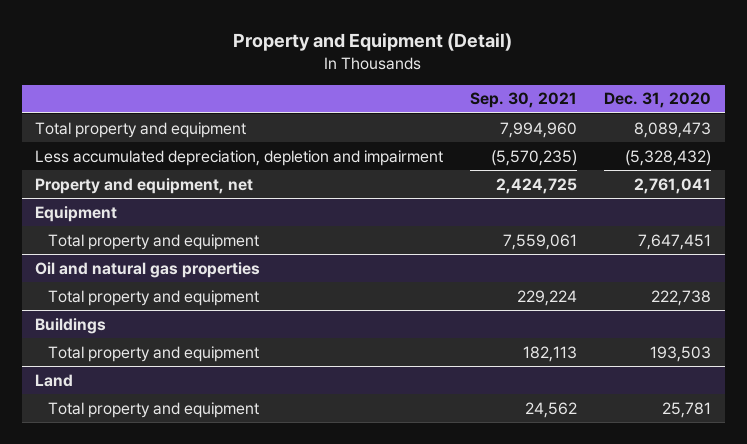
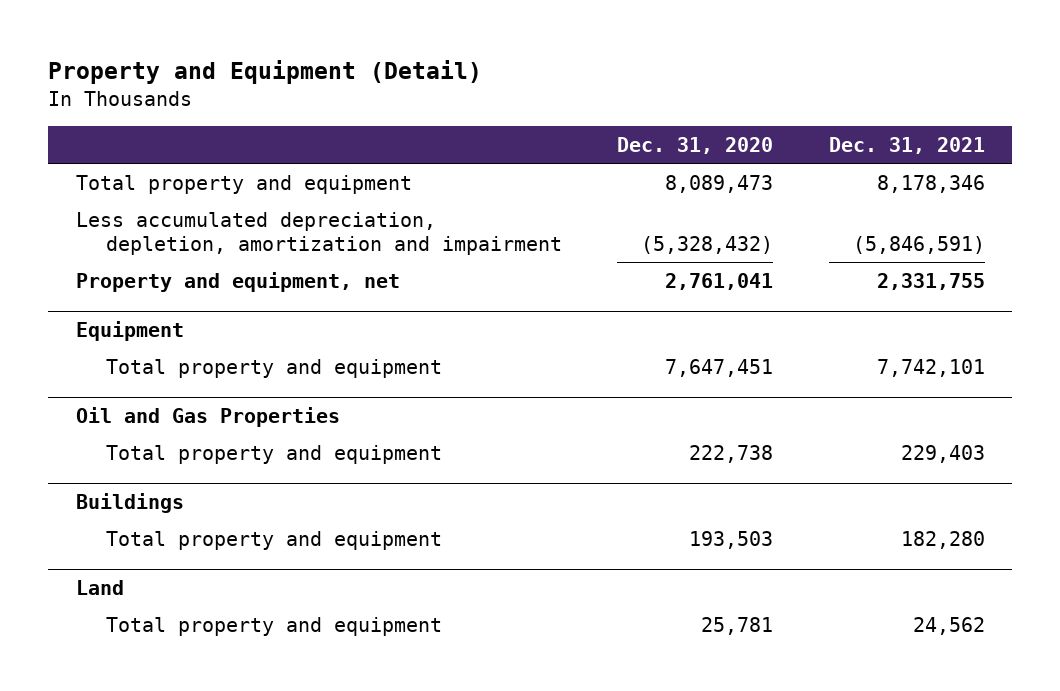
- | Sep. 30, 2021 | Dec. 31, 2020
+ | Dec. 31, 2020 | Dec. 31, 2021
- Less accumulated depreciation, depletion and impairment | (5,570,235) | (5,328,432)
+ Less accumulated depreciation, depletion, amortization and impairment | (5,328,432) | (5,846,591)
- Oil and natural gas properties
+ Oil and Gas Properties

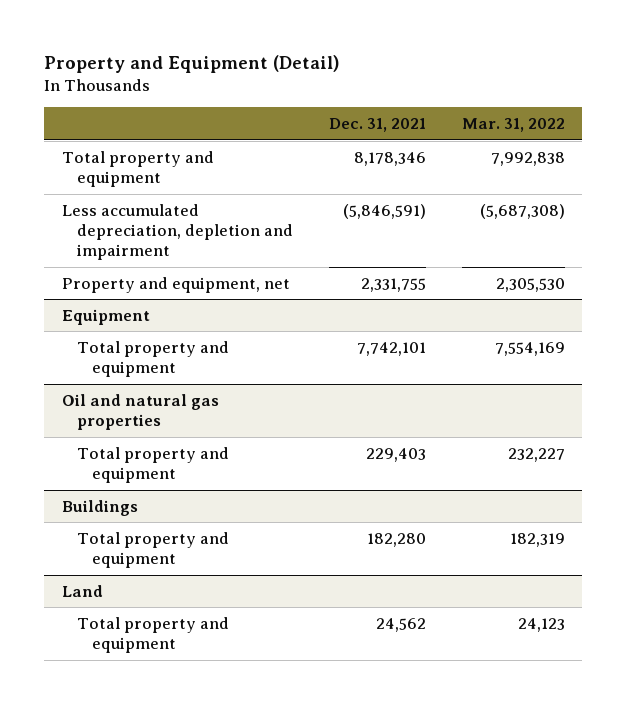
- | Dec. 31, 2020 | Dec. 31, 2021
+ | Dec. 31, 2021 | Mar. 31, 2022
- Less accumulated depreciation, depletion, amortization and impairment | (5,328,432) | (5,846,591)
+ Less accumulated depreciation, depletion and impairment | (5,846,591) | (5,687,308)
- Oil and Gas Properties
+ Oil and natural gas properties

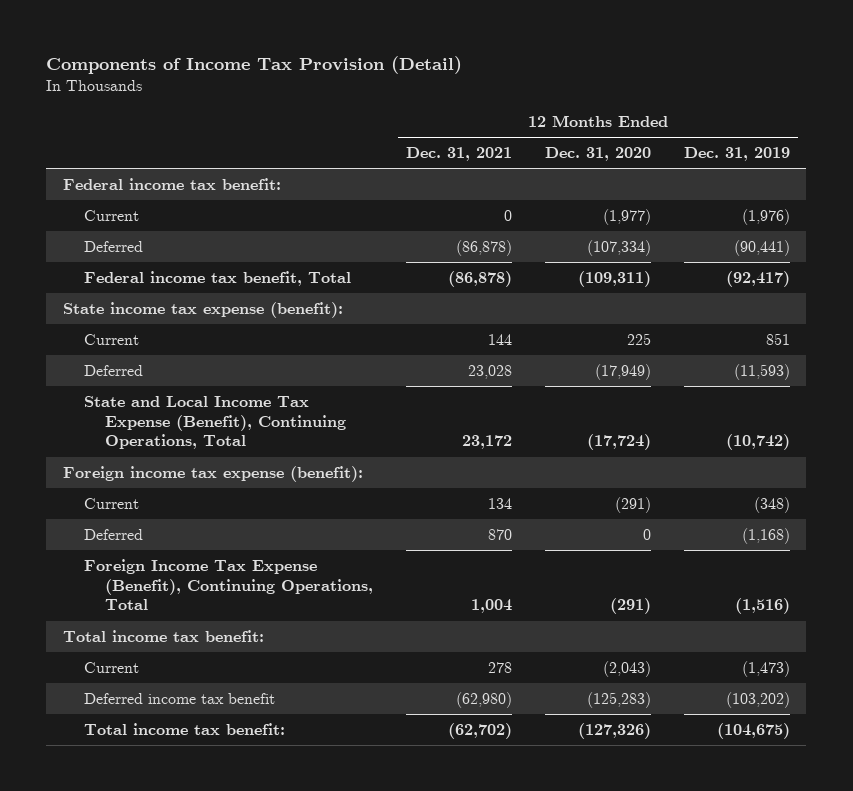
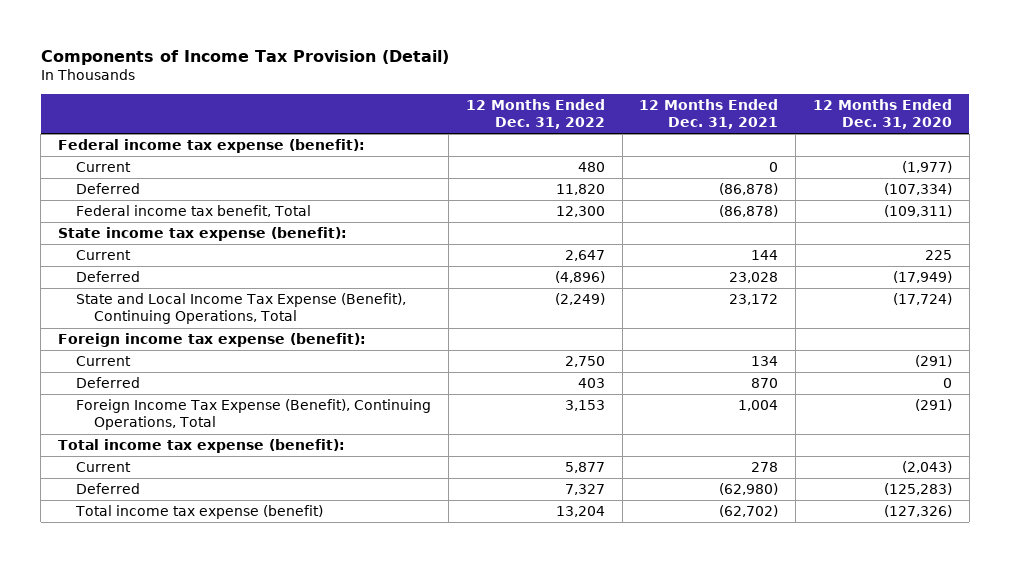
- | 12 Months Ended Dec. 31, 2021 | 12 Months Ended Dec. 31, 2020 | 12 Months Ended Dec. 31, 2019
+ | 12 Months Ended Dec. 31, 2022 | 12 Months Ended Dec. 31, 2021 | 12 Months Ended Dec. 31, 2020
- Federal income tax benefit:
+ Federal income tax expense (benefit):
- Total income tax benefit:
+ Total income tax expense (benefit):
- Deferred income tax benefit | (62,980) | (125,283) | (103,202)
- Total income tax benefit: | (62,702) | (127,326) | (104,675)
+ Deferred | 7,327 | (62,980) | (125,283)
+ Total income tax expense (benefit) | 13,204 | (62,702) | (127,326)

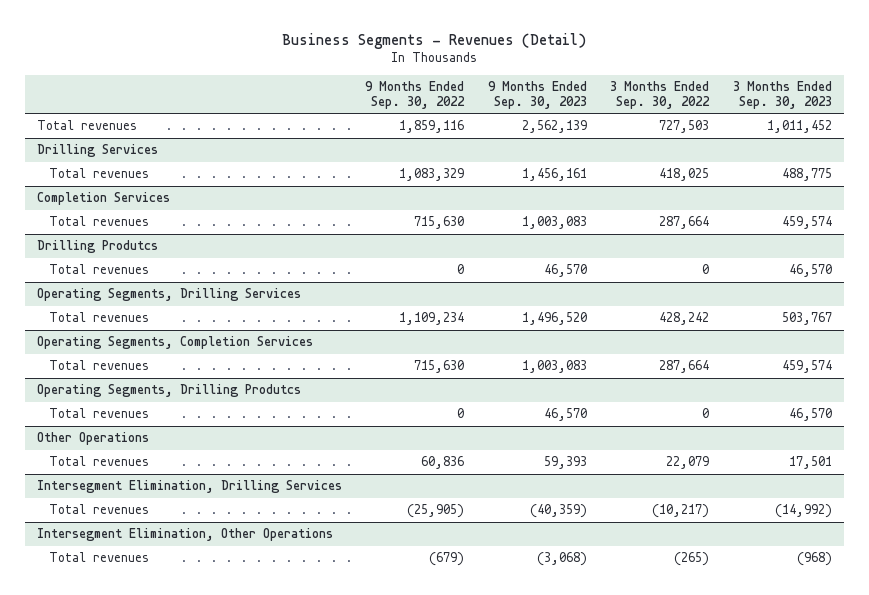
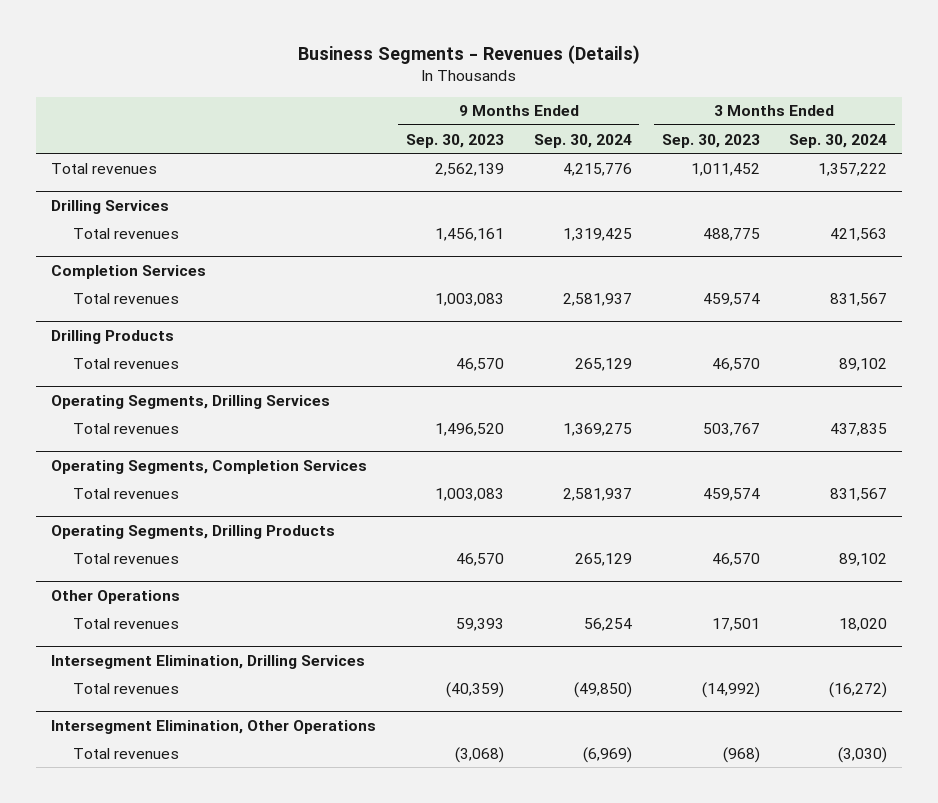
- Business Segments - Revenues (Detail)
+ Business Segments - Revenues (Details)
- | 9 Months Ended Sep. 30, 2022 | 9 Months Ended Sep. 30, 2023 | 3 Months Ended Sep. 30, 2022 | 3 Months Ended Sep. 30, 2023
+ | 9 Months Ended Sep. 30, 2023 | 9 Months Ended Sep. 30, 2024 | 3 Months Ended Sep. 30, 2023 | 3 Months Ended Sep. 30, 2024
- Drilling Produtcs
+ Drilling Products
- Operating Segments, Drilling Produtcs
+ Operating Segments, Drilling Products

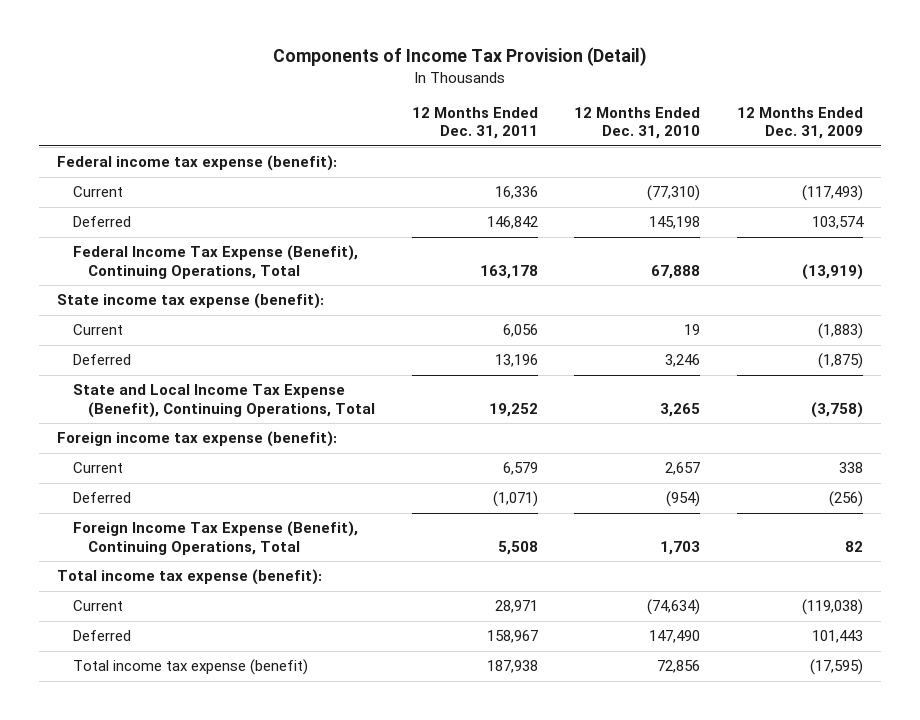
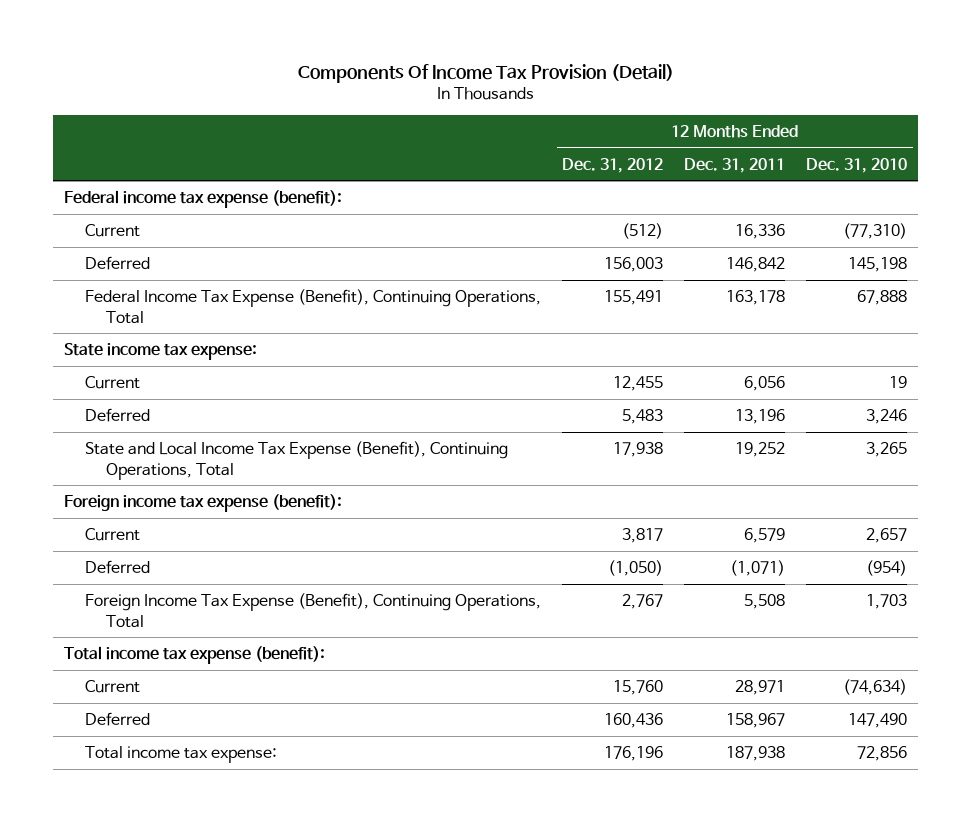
- Components of Income Tax Provision (Detail)
+ Components Of Income Tax Provision (Detail)
- | 12 Months Ended Dec. 31, 2011 | 12 Months Ended Dec. 31, 2010 | 12 Months Ended Dec. 31, 2009
+ | 12 Months Ended Dec. 31, 2012 | 12 Months Ended Dec. 31, 2011 | 12 Months Ended Dec. 31, 2010
- State income tax expense (benefit):
+ State income tax expense:
- Total income tax expense (benefit) | 187,938 | 72,856 | (17,595)
+ Total income tax expense: | 176,196 | 187,938 | 72,856

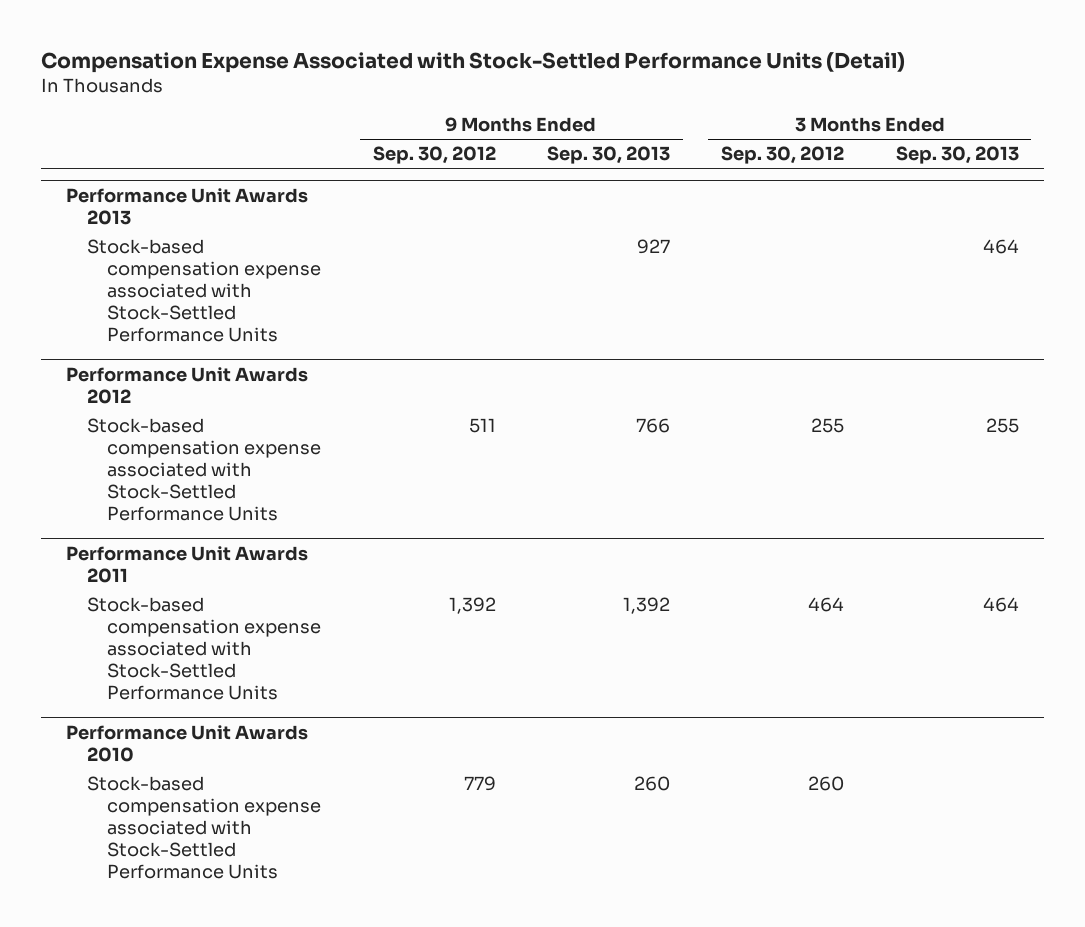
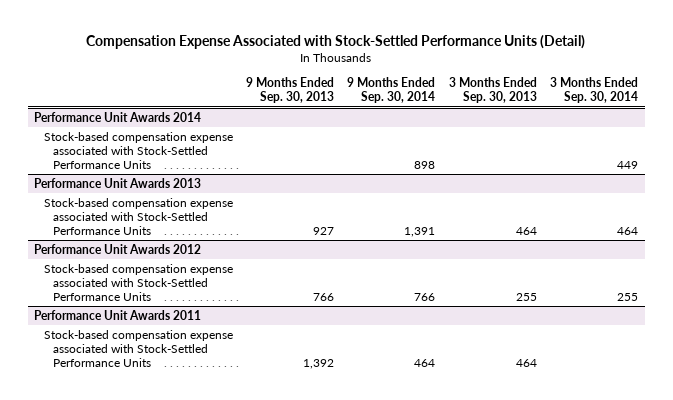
- | 9 Months Ended Sep. 30, 2012 | 9 Months Ended Sep. 30, 2013 | 3 Months Ended Sep. 30, 2012 | 3 Months Ended Sep. 30, 2013
+ | 9 Months Ended Sep. 30, 2013 | 9 Months Ended Sep. 30, 2014 | 3 Months Ended Sep. 30, 2013 | 3 Months Ended Sep. 30, 2014
+ Performance Unit Awards 2014
+ Stock-based compensation expense associated with Stock-Settled Performance Units | | 898 | | 449
- Performance Unit Awards 2010
- Stock-based compensation expense associated with Stock-Settled Performance Units | 779 | 260 | 260 |

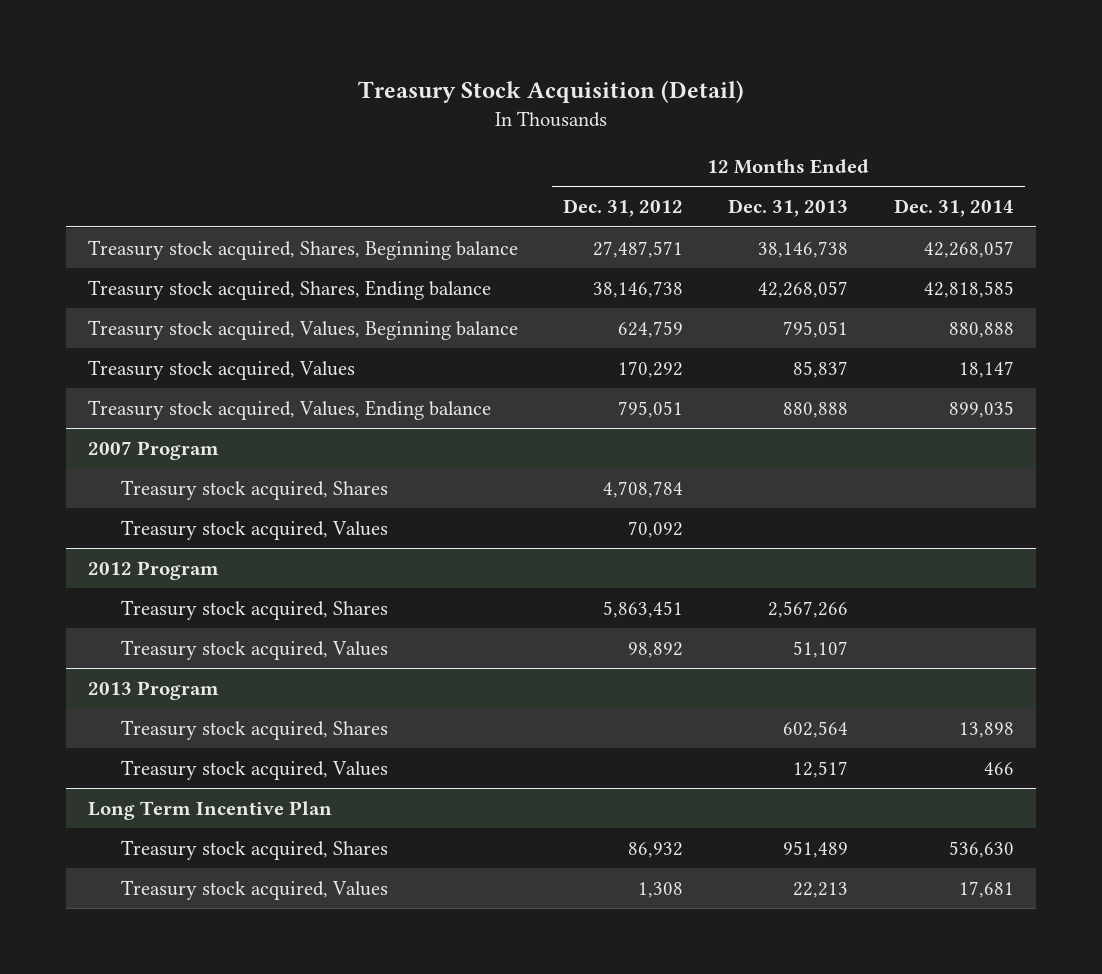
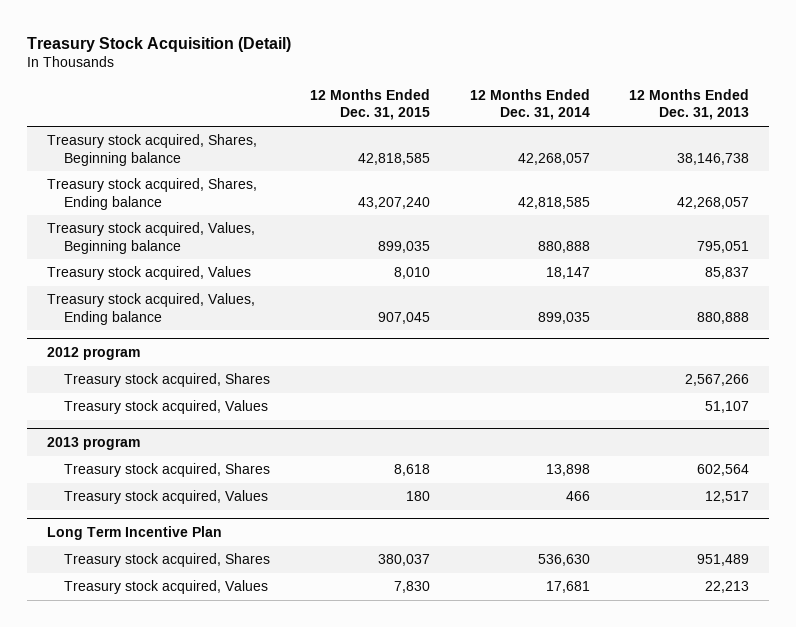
- | 12 Months Ended Dec. 31, 2012 | 12 Months Ended Dec. 31, 2013 | 12 Months Ended Dec. 31, 2014
+ | 12 Months Ended Dec. 31, 2015 | 12 Months Ended Dec. 31, 2014 | 12 Months Ended Dec. 31, 2013
- 2007 Program
- Treasury stock acquired, Shares | 4,708,784 | |
- Treasury stock acquired, Values | 70,092 | |
- 2012 Program
+ 2012 program
- 2013 Program
+ 2013 program

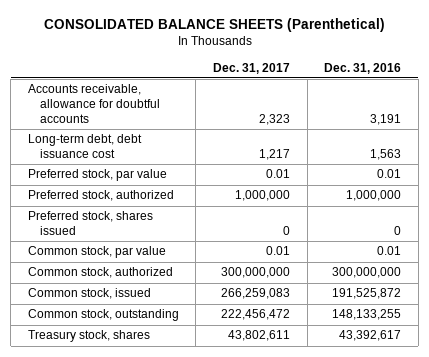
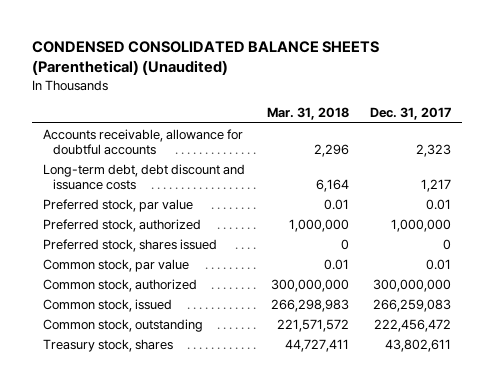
- CONSOLIDATED BALANCE SHEETS (Parenthetical)
+ CONDENSED CONSOLIDATED BALANCE SHEETS (Parenthetical) (Unaudited)
- | Dec. 31, 2017 | Dec. 31, 2016
+ | Mar. 31, 2018 | Dec. 31, 2017
- Long-term debt, debt issuance cost | 1,217 | 1,563
+ Long-term debt, debt discount and issuance costs | 6,164 | 1,217

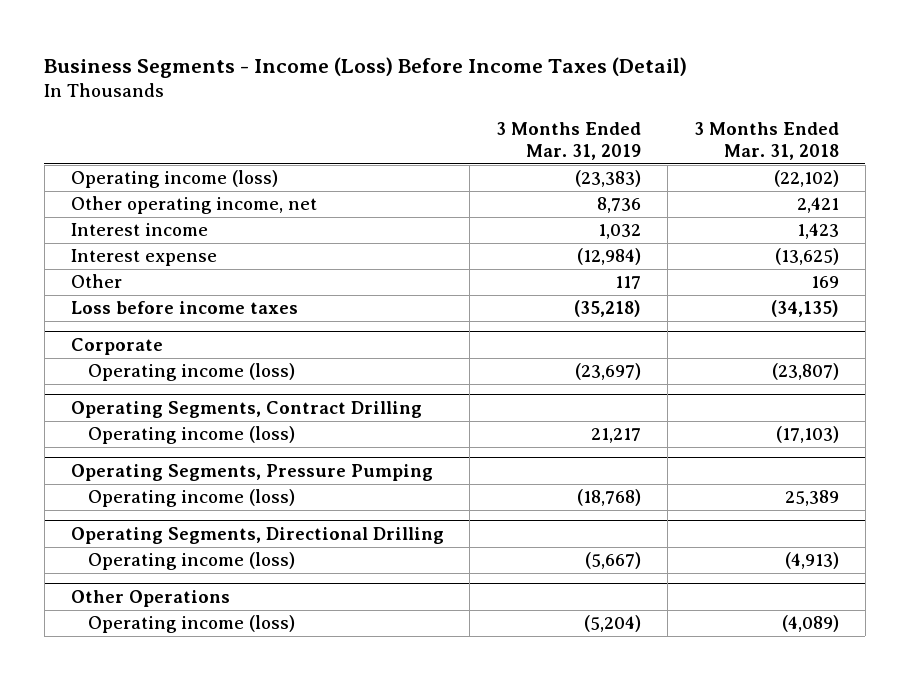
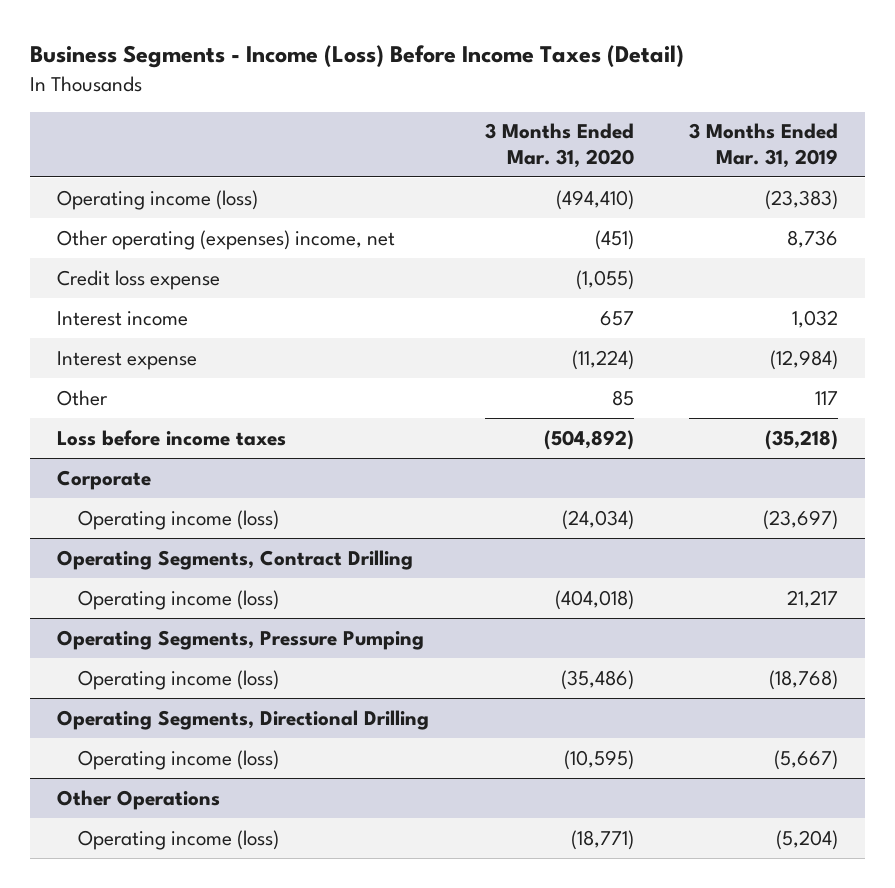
- | 3 Months Ended Mar. 31, 2019 | 3 Months Ended Mar. 31, 2018
+ | 3 Months Ended Mar. 31, 2020 | 3 Months Ended Mar. 31, 2019
- Other operating income, net | 8,736 | 2,421
+ Other operating (expenses) income, net | (451) | 8,736
+ Credit loss expense | (1,055) |

